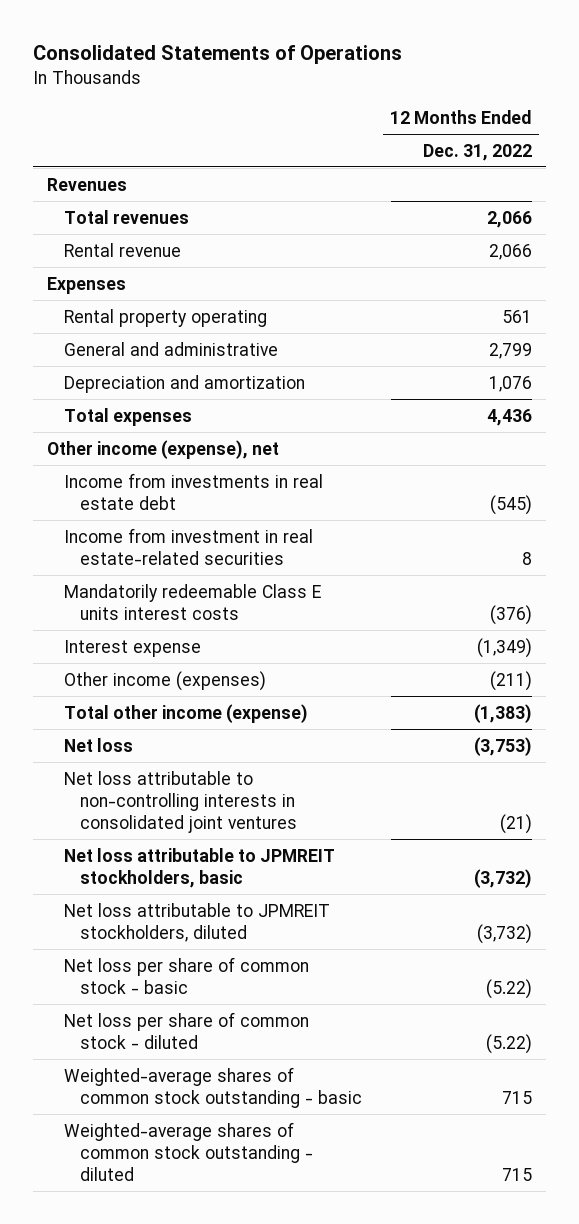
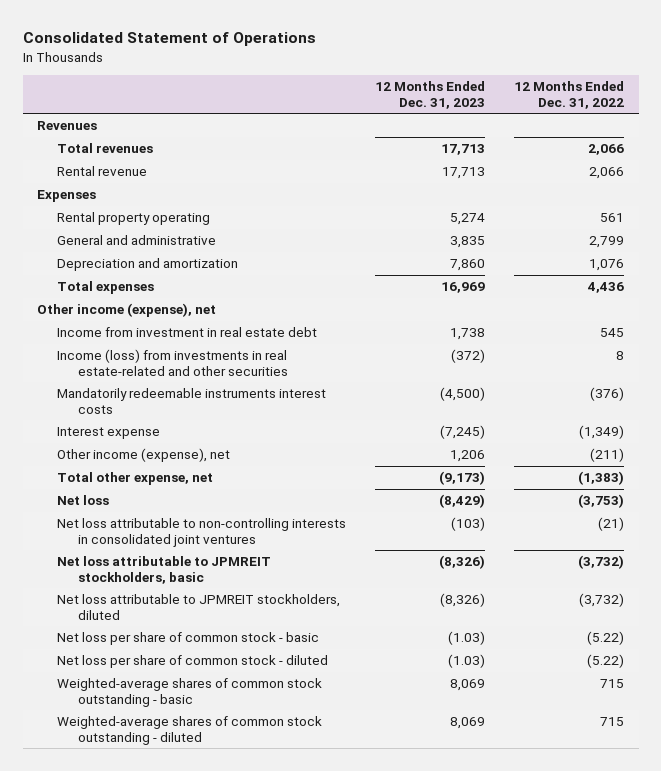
- Consolidated Statements of Operations
+ Consolidated Statement of Operations
- | 12 Months Ended Dec. 31, 2022
+ | 12 Months Ended Dec. 31, 2023 | 12 Months Ended Dec. 31, 2022
- Income from investments in real estate debt | (545)
- Income from investment in real estate-related securities | 8
- Mandatorily redeemable Class E units interest costs | (376)
+ Income from investment in real estate debt | 1,738 | 545
+ Income (loss) from investments in real estate-related and other securities | (372) | 8
+ Mandatorily redeemable instruments interest costs | (4,500) | (376)
- Other income (expenses) | (211)
- Total other income (expense) | (1,383)
+ Other income (expense), net | 1,206 | (211)
+ Total other expense, net | (9,173) | (1,383)

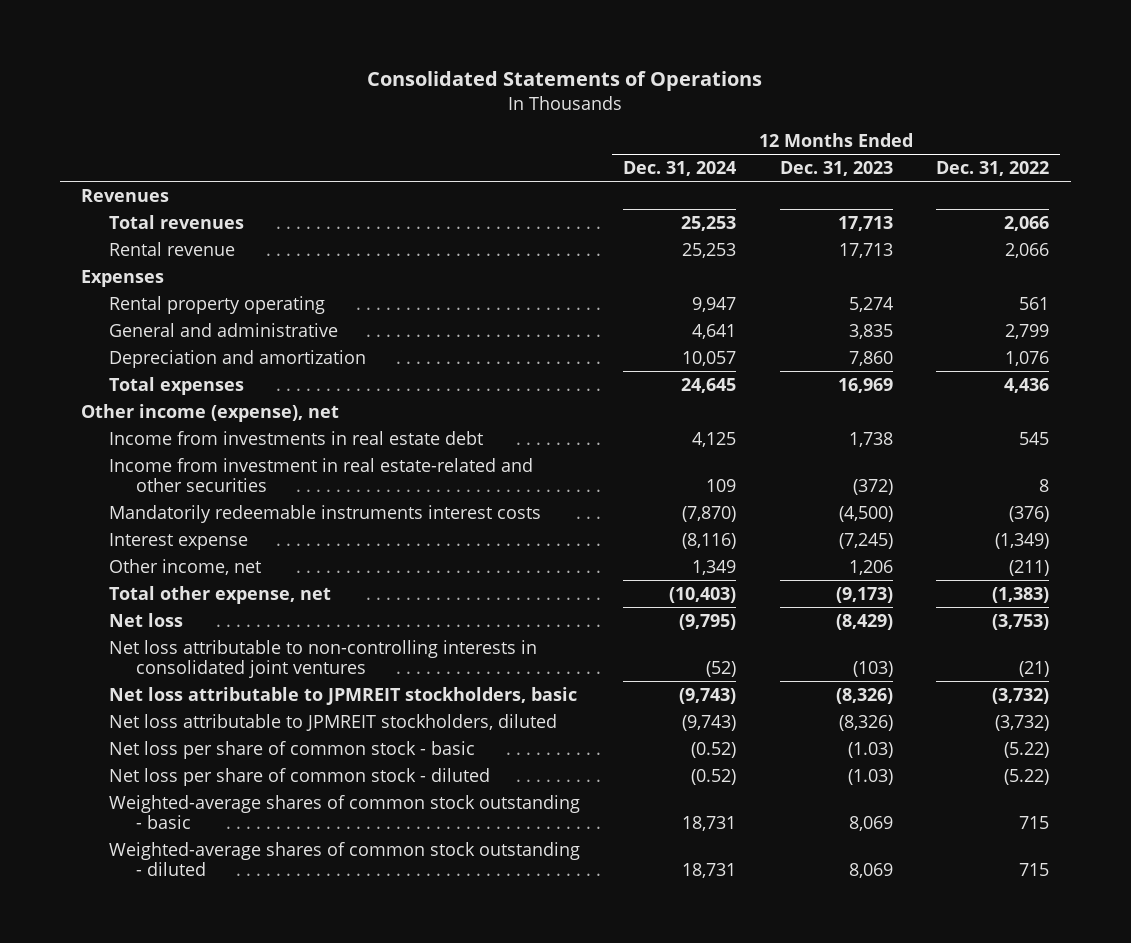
- Consolidated Statement of Operations
+ Consolidated Statements of Operations
- | 12 Months Ended Dec. 31, 2023 | 12 Months Ended Dec. 31, 2022
+ | 12 Months Ended Dec. 31, 2024 | 12 Months Ended Dec. 31, 2023 | 12 Months Ended Dec. 31, 2022
- Income from investment in real estate debt | 1,738 | 545
- Income (loss) from investments in real estate-related and other securities | (372) | 8
+ Income from investments in real estate debt | 4,125 | 1,738 | 545
+ Income from investment in real estate-related and other securities | 109 | (372) | 8
- Other income (expense), net | 1,206 | (211)
+ Other income, net | 1,349 | 1,206 | (211)

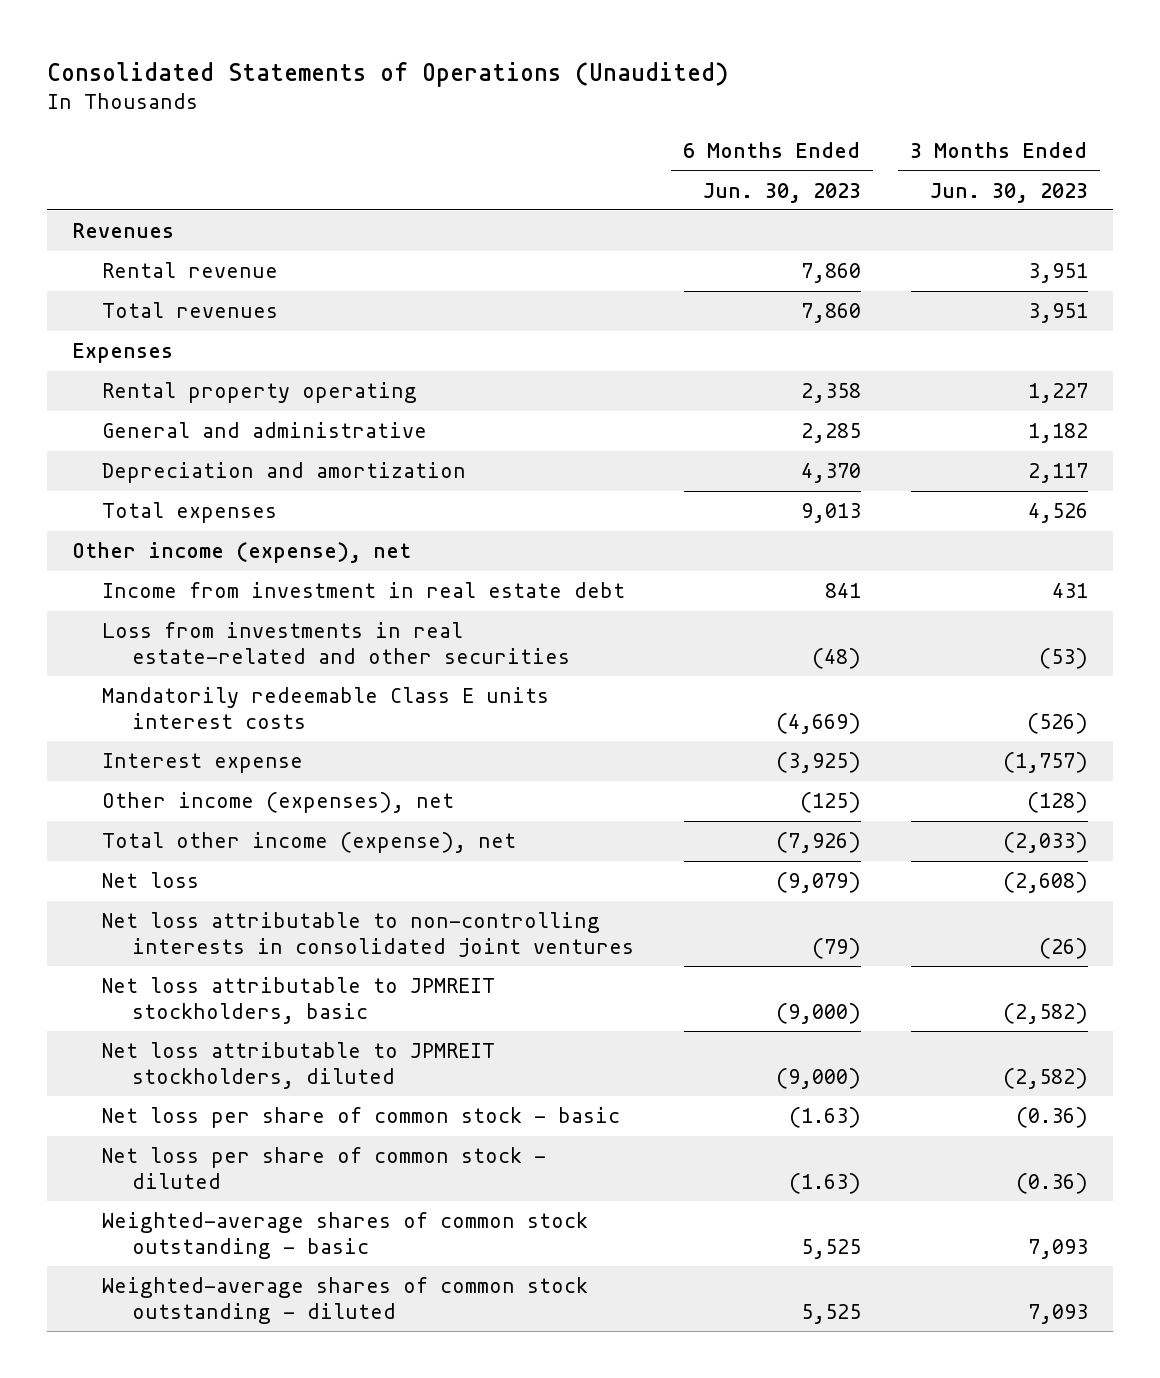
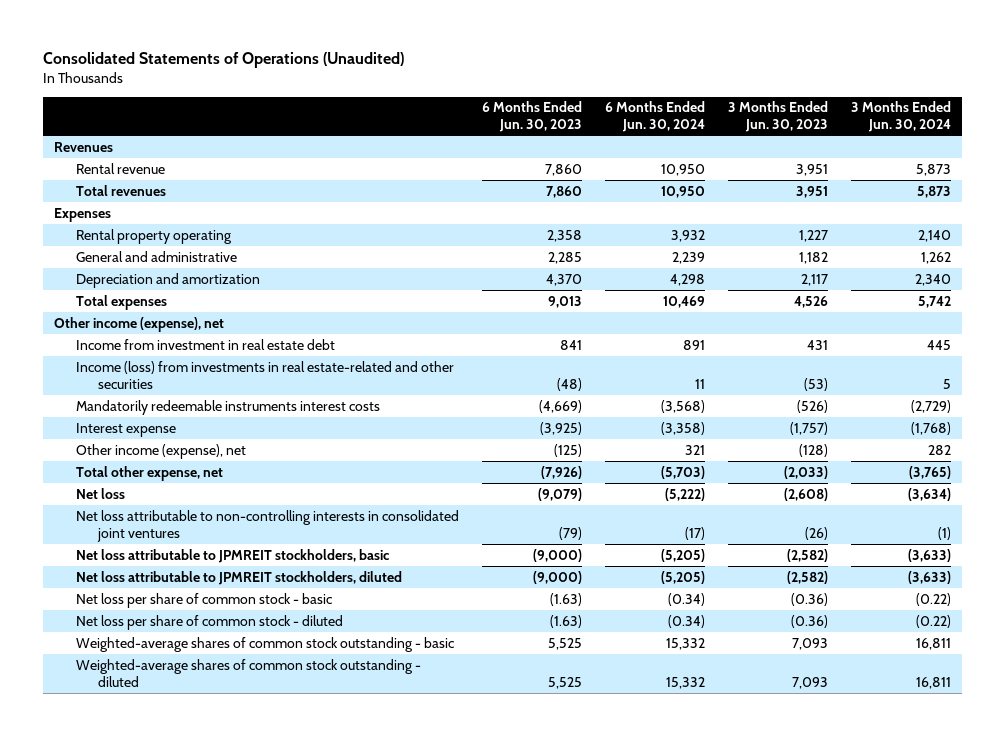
- | 6 Months Ended Jun. 30, 2023 | 3 Months Ended Jun. 30, 2023
+ | 6 Months Ended Jun. 30, 2023 | 6 Months Ended Jun. 30, 2024 | 3 Months Ended Jun. 30, 2023 | 3 Months Ended Jun. 30, 2024
- Loss from investments in real estate-related and other securities | (48) | (53)
- Mandatorily redeemable Class E units interest costs | (4,669) | (526)
+ Income (loss) from investments in real estate-related and other securities | (48) | 11 | (53) | 5
+ Mandatorily redeemable instruments interest costs | (4,669) | (3,568) | (526) | (2,729)
- Other income (expenses), net | (125) | (128)
- Total other income (expense), net | (7,926) | (2,033)
+ Other income (expense), net | (125) | 321 | (128) | 282
+ Total other expense, net | (7,926) | (5,703) | (2,033) | (3,765)

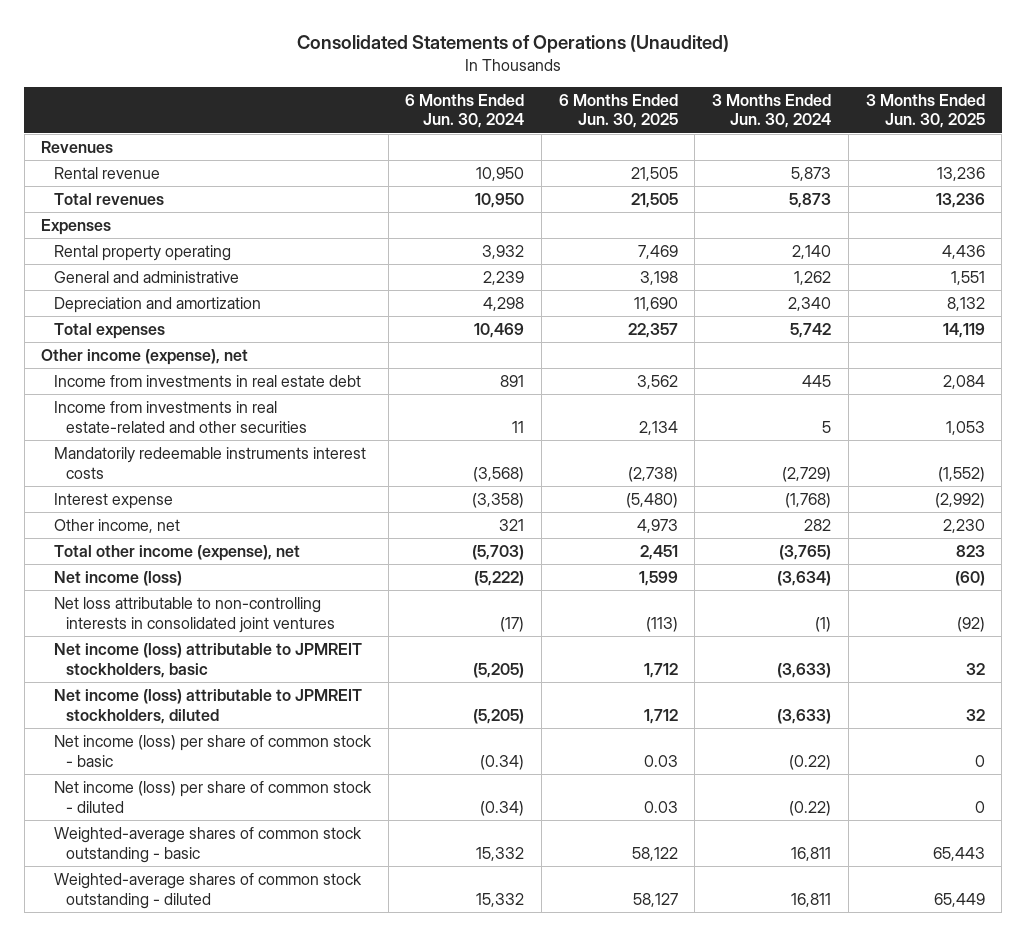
- | 6 Months Ended Jun. 30, 2023 | 6 Months Ended Jun. 30, 2024 | 3 Months Ended Jun. 30, 2023 | 3 Months Ended Jun. 30, 2024
+ | 6 Months Ended Jun. 30, 2024 | 6 Months Ended Jun. 30, 2025 | 3 Months Ended Jun. 30, 2024 | 3 Months Ended Jun. 30, 2025
- Income from investment in real estate debt | 841 | 891 | 431 | 445
- Income (loss) from investments in real estate-related and other securities | (48) | 11 | (53) | 5
+ Income from investments in real estate debt | 891 | 3,562 | 445 | 2,084
+ Income from investments in real estate-related and other securities | 11 | 2,134 | 5 | 1,053
- Other income (expense), net | (125) | 321 | (128) | 282
- Total other expense, net | (7,926) | (5,703) | (2,033) | (3,765)
- Net loss | (9,079) | (5,222) | (2,608) | (3,634)
+ Other income, net | 321 | 4,973 | 282 | 2,230
+ Total other income (expense), net | (5,703) | 2,451 | (3,765) | 823
+ Net income (loss) | (5,222) | 1,599 | (3,634) | (60)
- Net loss attributable to JPMREIT stockholders, basic | (9,000) | (5,205) | (2,582) | (3,633)
- Net loss attributable to JPMREIT stockholders, diluted | (9,000) | (5,205) | (2,582) | (3,633)
- Net loss per share of common stock - basic | (1.63) | (0.34) | (0.36) | (0.22)
- Net loss per share of common stock - diluted | (1.63) | (0.34) | (0.36) | (0.22)
+ Net income (loss) attributable to JPMREIT stockholders, basic | (5,205) | 1,712 | (3,633) | 32
+ Net income (loss) attributable to JPMREIT stockholders, diluted | (5,205) | 1,712 | (3,633) | 32
+ Net income (loss) per share of common stock - basic | (0.34) | 0.03 | (0.22) | 0
+ Net income (loss) per share of common stock - diluted | (0.34) | 0.03 | (0.22) | 0

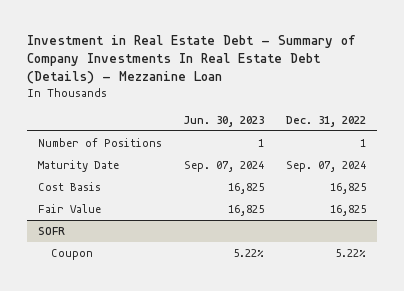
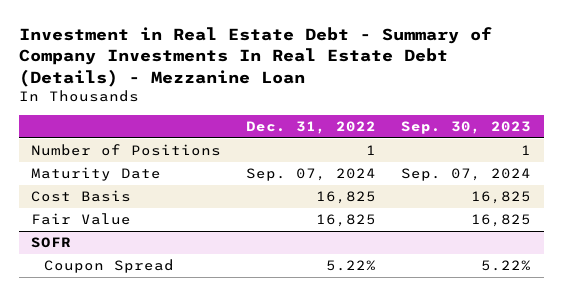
- | Jun. 30, 2023 | Dec. 31, 2022
+ | Dec. 31, 2022 | Sep. 30, 2023
@ SOFR
- Coupon | 5.22% | 5.22%
+ Coupon Spread | 5.22% | 5.22%

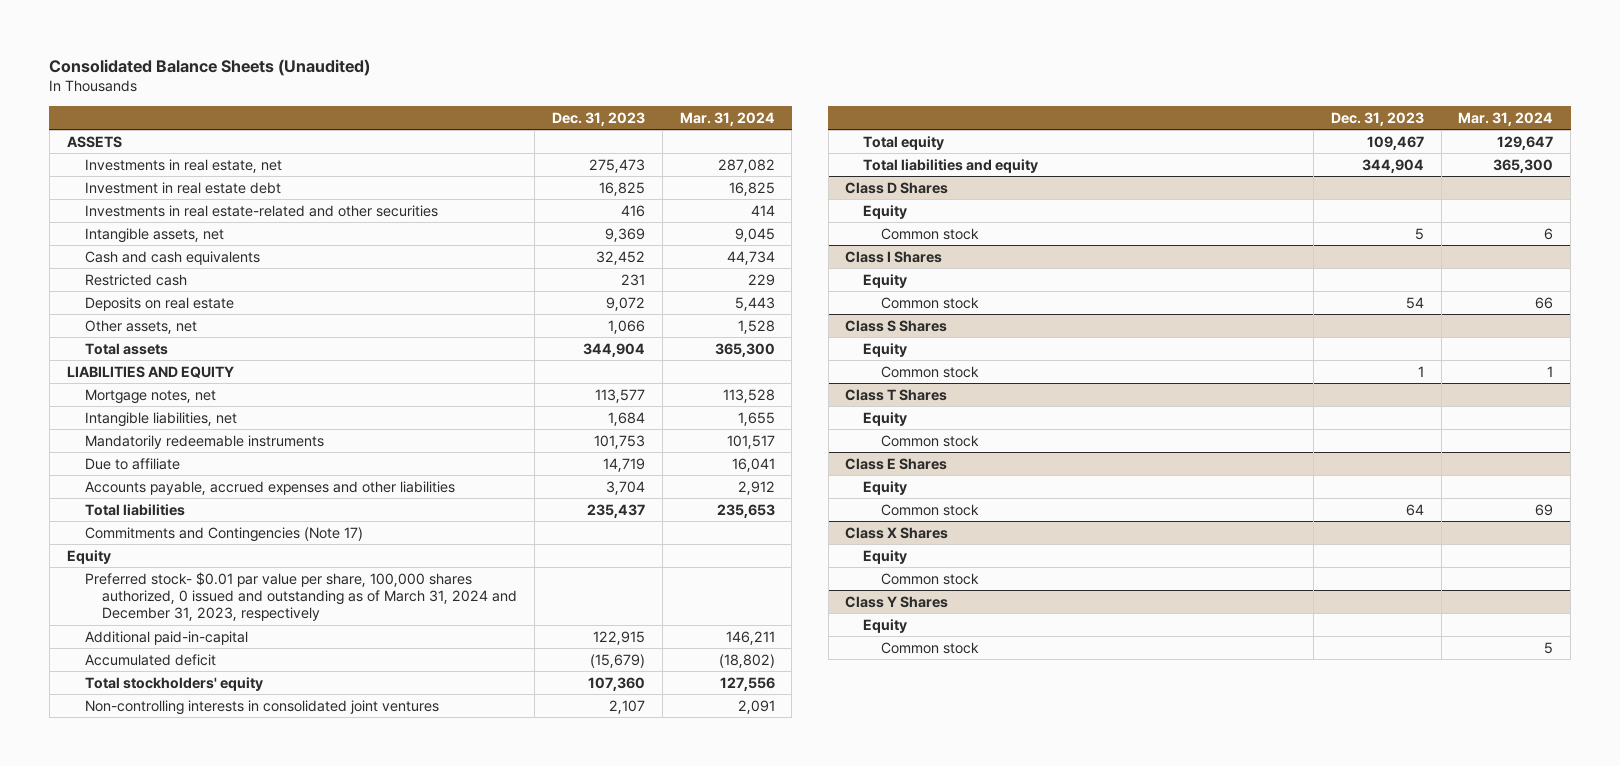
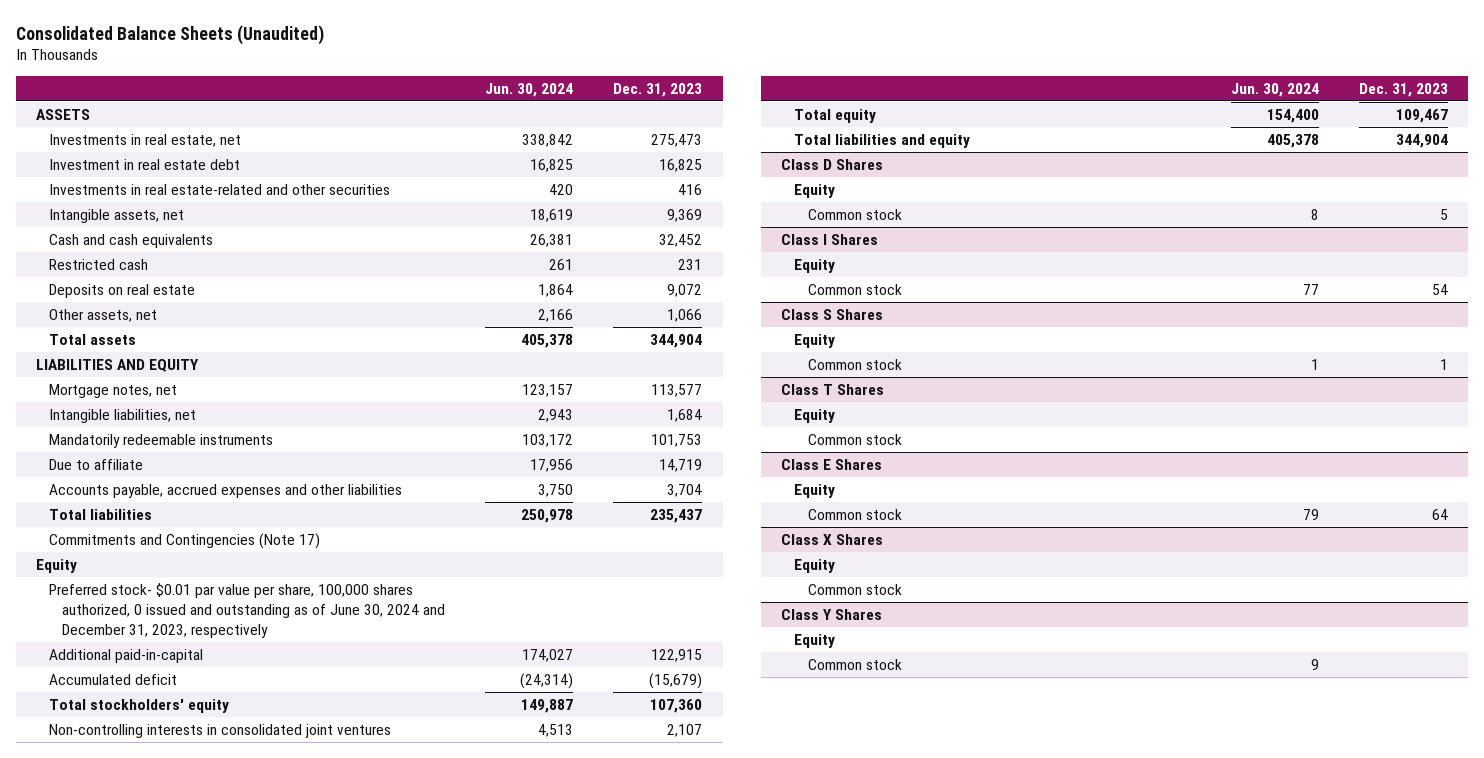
- | Dec. 31, 2023 | Mar. 31, 2024
+ | Jun. 30, 2024 | Dec. 31, 2023
- Preferred stock- $0.01 par value per share, 100,000 shares authorized, 0 issued and outstanding as of March 31, 2024 and December 31, 2023, respectively
+ Preferred stock- $0.01 par value per share, 100,000 shares authorized, 0 issued and outstanding as of June 30, 2024 and December 31, 2023, respectively

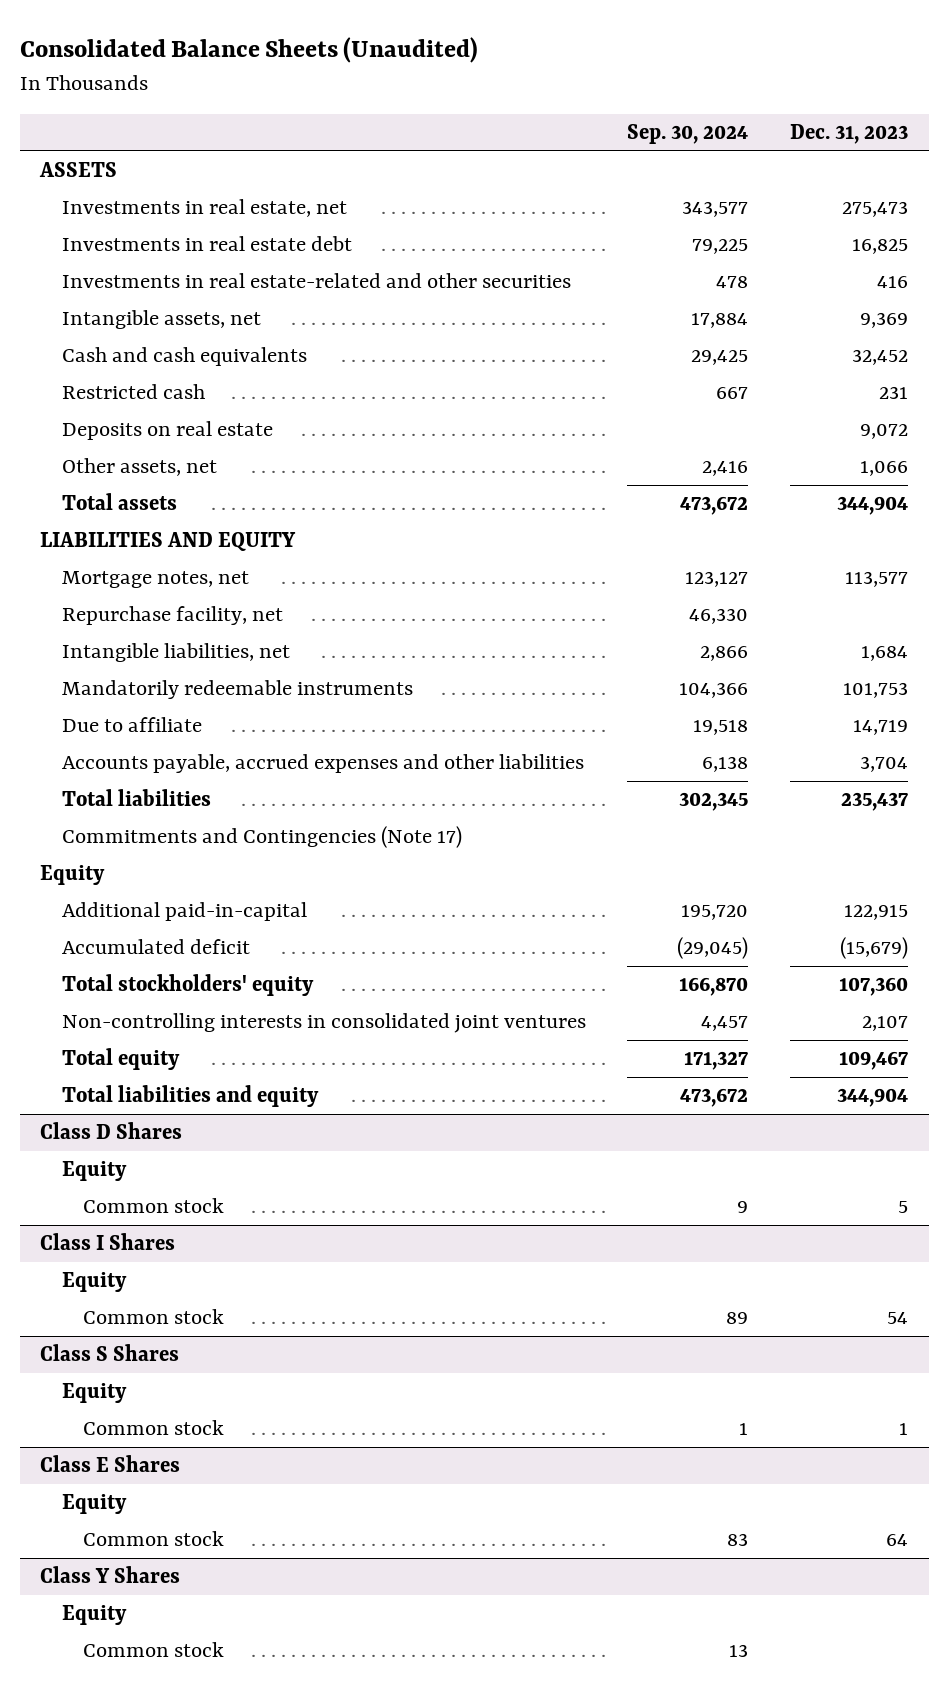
- | Jun. 30, 2024 | Dec. 31, 2023
+ | Sep. 30, 2024 | Dec. 31, 2023
- Investment in real estate debt | 16,825 | 16,825
+ Investments in real estate debt | 79,225 | 16,825
+ Repurchase facility, net | 46,330 |
- Preferred stock- $0.01 par value per share, 100,000 shares authorized, 0 issued and outstanding as of June 30, 2024 and December 31, 2023, respectively
- Class T Shares
- Equity
- Common stock
- Class X Shares
- Equity
- Common stock

